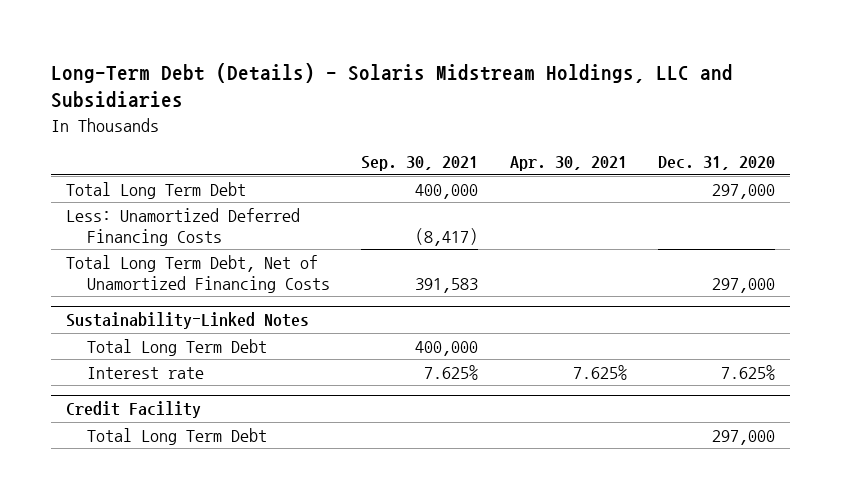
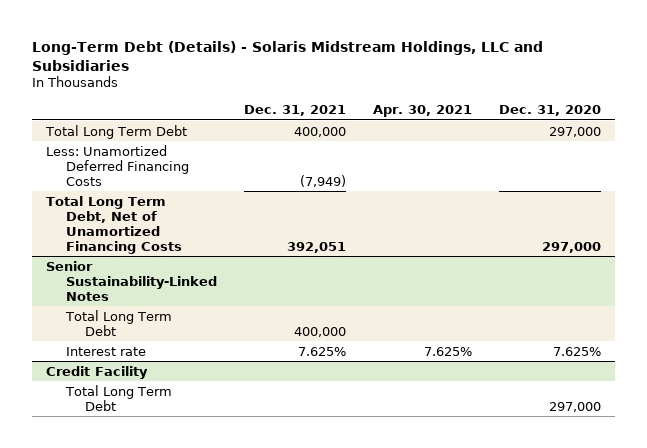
- | Sep. 30, 2021 | Apr. 30, 2021 | Dec. 31, 2020
+ | Dec. 31, 2021 | Apr. 30, 2021 | Dec. 31, 2020
- Sustainability-Linked Notes
+ Senior Sustainability-Linked Notes

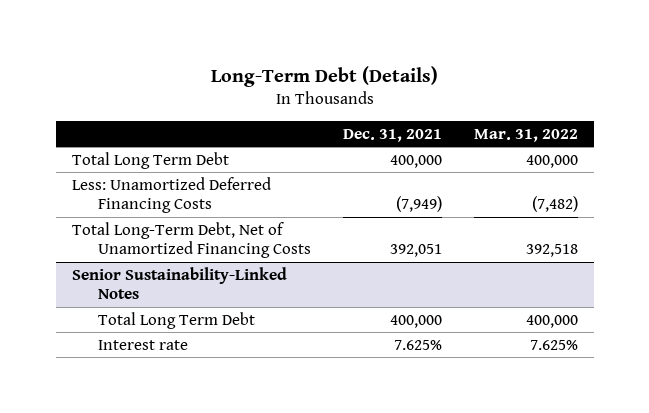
- Long-Term Debt (Details) - Solaris Midstream Holdings, LLC and Subsidiaries
+ Long-Term Debt (Details)
- | Dec. 31, 2021 | Apr. 30, 2021 | Dec. 31, 2020
+ | Dec. 31, 2021 | Mar. 31, 2022
- Total Long Term Debt, Net of Unamortized Financing Costs | 392,051 | | 297,000
+ Total Long-Term Debt, Net of Unamortized Financing Costs | 392,051 | 392,518
- Credit Facility
- Total Long Term Debt | | | 297,000

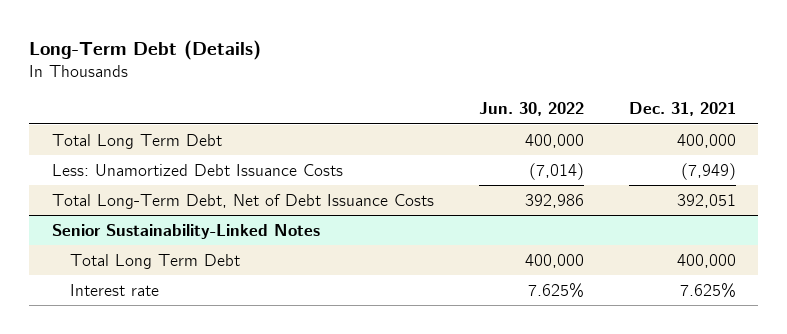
- | Dec. 31, 2021 | Mar. 31, 2022
+ | Jun. 30, 2022 | Dec. 31, 2021
- Less: Unamortized Deferred Financing Costs | (7,949) | (7,482)
- Total Long-Term Debt, Net of Unamortized Financing Costs | 392,051 | 392,518
+ Less: Unamortized Debt Issuance Costs | (7,014) | (7,949)
+ Total Long-Term Debt, Net of Debt Issuance Costs | 392,986 | 392,051

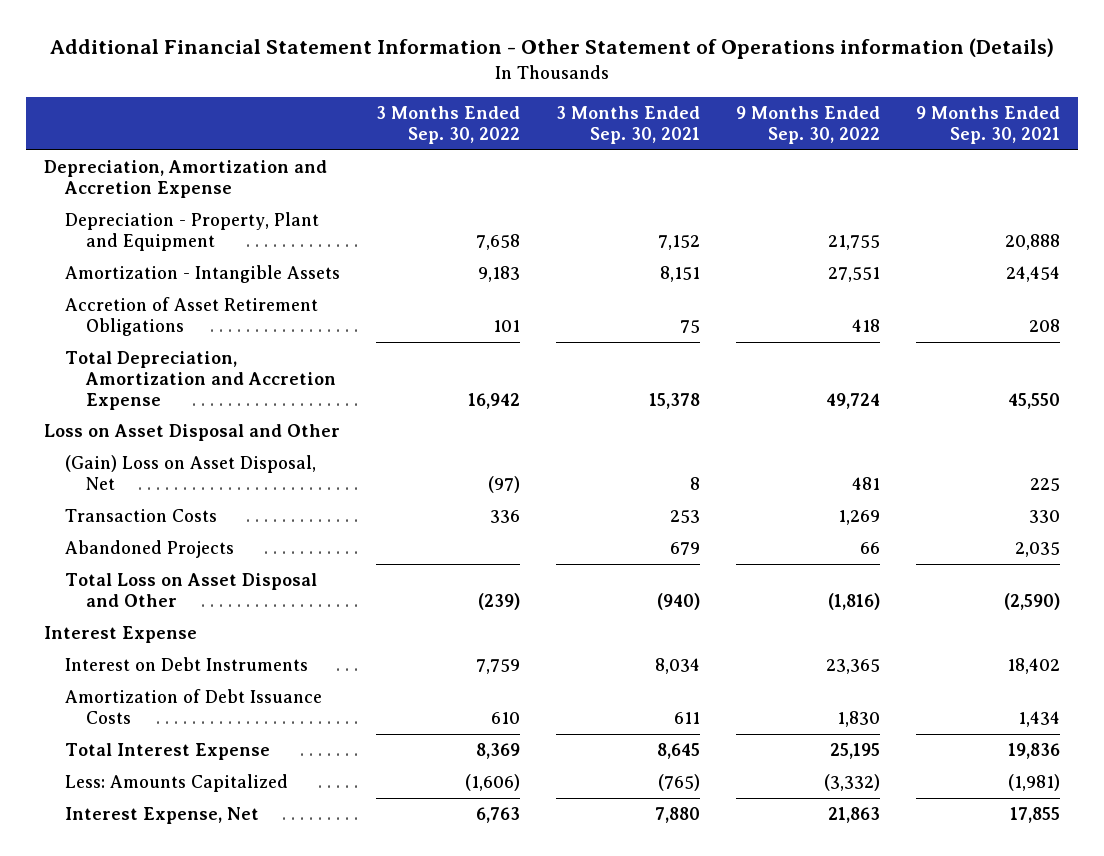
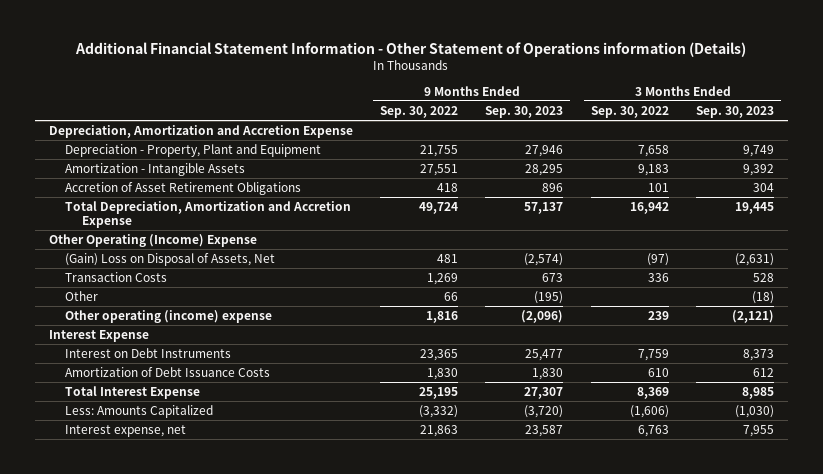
- | 3 Months Ended Sep. 30, 2022 | 3 Months Ended Sep. 30, 2021 | 9 Months Ended Sep. 30, 2022 | 9 Months Ended Sep. 30, 2021
+ | 9 Months Ended Sep. 30, 2022 | 9 Months Ended Sep. 30, 2023 | 3 Months Ended Sep. 30, 2022 | 3 Months Ended Sep. 30, 2023
- Loss on Asset Disposal and Other
- (Gain) Loss on Asset Disposal, Net | (97) | 8 | 481 | 225
+ Other Operating (Income) Expense
+ (Gain) Loss on Disposal of Assets, Net | 481 | (2,574) | (97) | (2,631)
- Abandoned Projects | | 679 | 66 | 2,035
- Total Loss on Asset Disposal and Other | (239) | (940) | (1,816) | (2,590)
+ Other | 66 | (195) | | (18)
+ Other operating (income) expense | 1,816 | (2,096) | 239 | (2,121)
- Interest Expense, Net | 6,763 | 7,880 | 21,863 | 17,855
+ Interest expense, net | 21,863 | 23,587 | 6,763 | 7,955

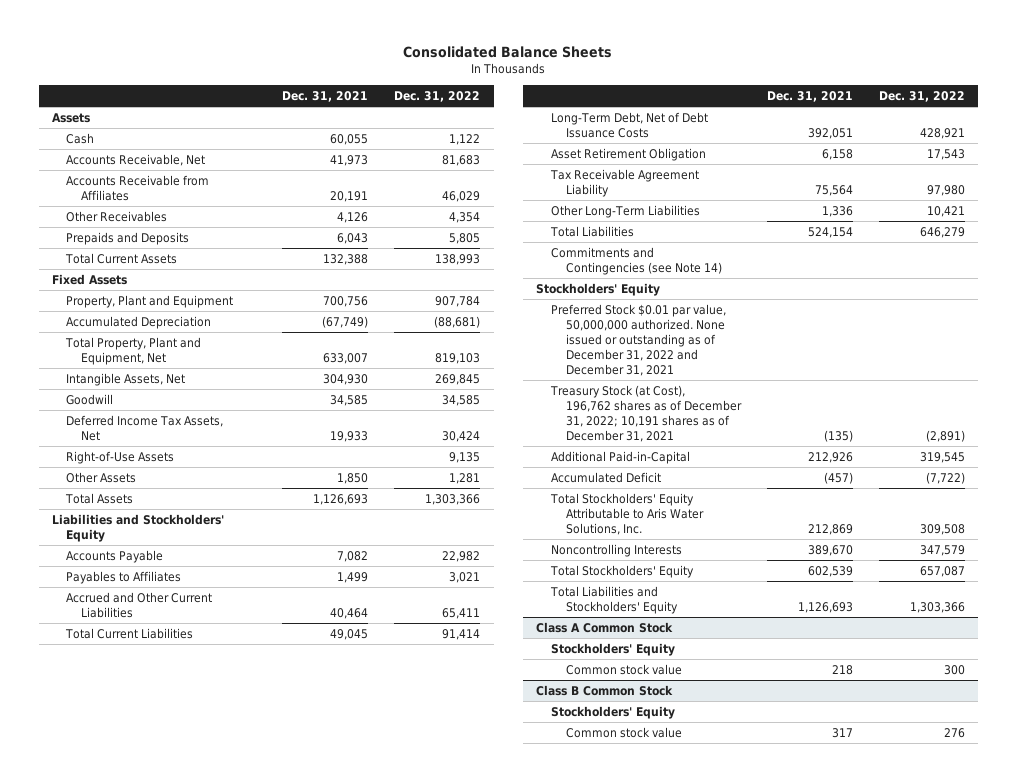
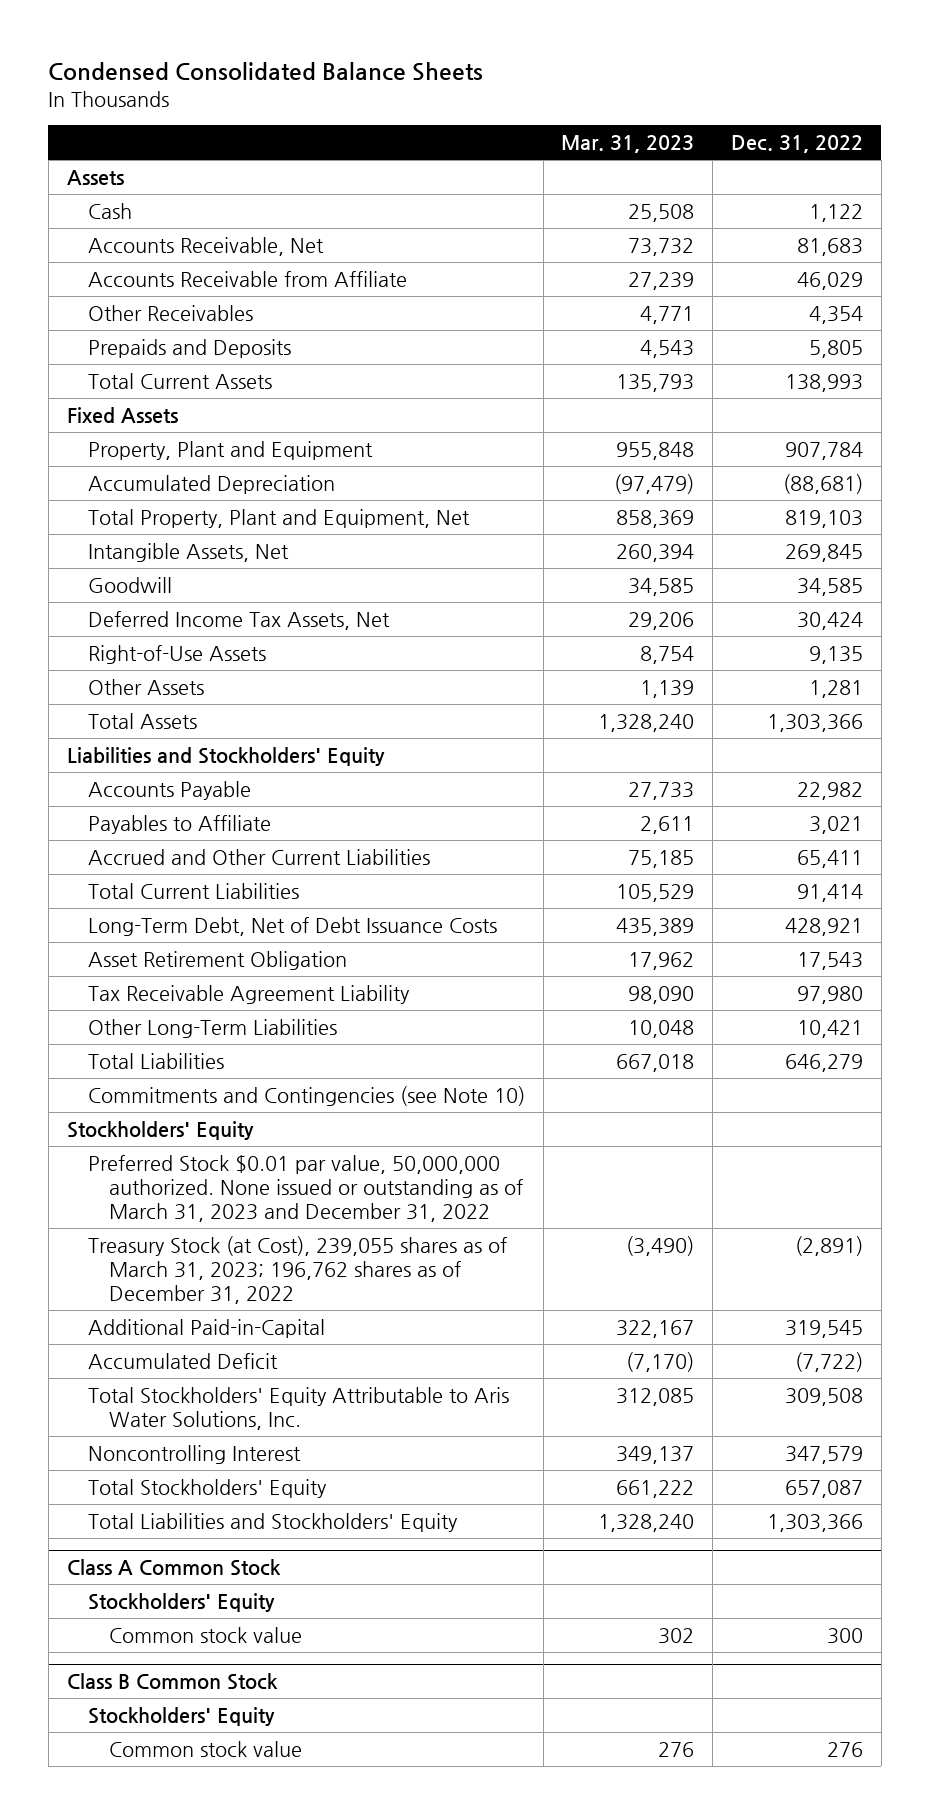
- Consolidated Balance Sheets
+ Condensed Consolidated Balance Sheets
- | Dec. 31, 2021 | Dec. 31, 2022
+ | Mar. 31, 2023 | Dec. 31, 2022
- Accounts Receivable from Affiliates | 20,191 | 46,029
+ Accounts Receivable from Affiliate | 27,239 | 46,029
- Payables to Affiliates | 1,499 | 3,021
+ Payables to Affiliate | 2,611 | 3,021
- Commitments and Contingencies (see Note 14)
+ Commitments and Contingencies (see Note 10)
- Preferred Stock $0.01 par value, 50,000,000 authorized. None issued or outstanding as of December 31, 2022 and December 31, 2021
- Treasury Stock (at Cost), 196,762 shares as of December 31, 2022; 10,191 shares as of December 31, 2021 | (135) | (2,891)
+ Preferred Stock $0.01 par value, 50,000,000 authorized. None issued or outstanding as of March 31, 2023 and December 31, 2022
+ Treasury Stock (at Cost), 239,055 shares as of March 31, 2023; 196,762 shares as of December 31, 2022 | (3,490) | (2,891)
- Noncontrolling Interests | 389,670 | 347,579
+ Noncontrolling Interest | 349,137 | 347,579

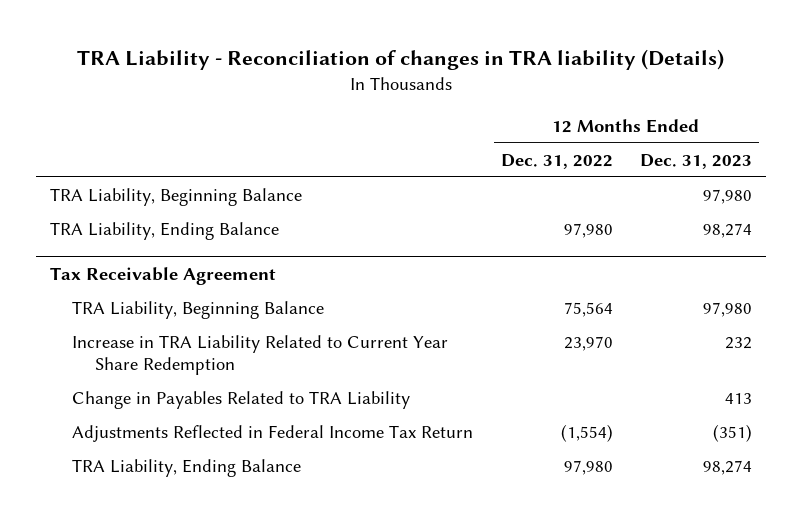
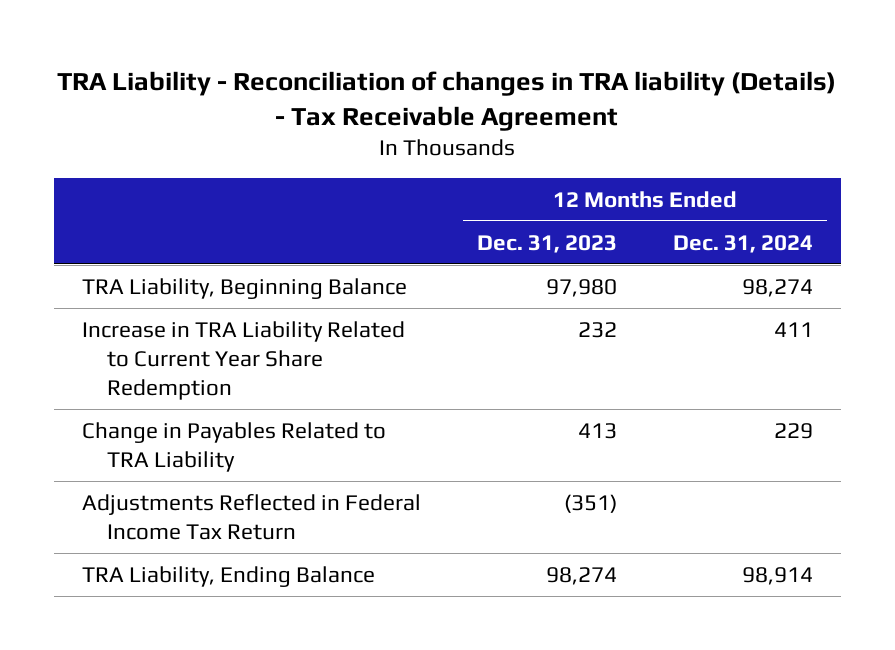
- TRA Liability - Reconciliation of changes in TRA liability (Details)
+ TRA Liability - Reconciliation of changes in TRA liability (Details) - Tax Receivable Agreement
- | 12 Months Ended Dec. 31, 2022 | 12 Months Ended Dec. 31, 2023
+ | 12 Months Ended Dec. 31, 2023 | 12 Months Ended Dec. 31, 2024
- TRA Liability, Ending Balance | 97,980 | 98,274
- Tax Receivable Agreement
- TRA Liability, Beginning Balance | 75,564 | 97,980

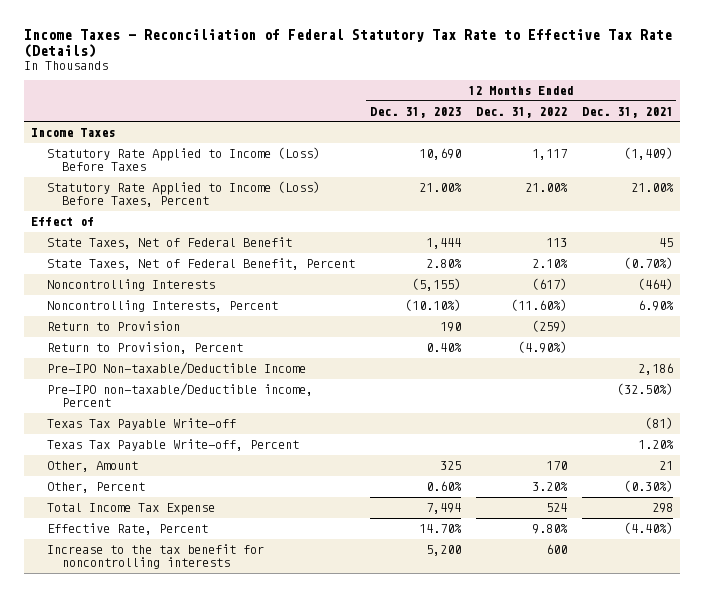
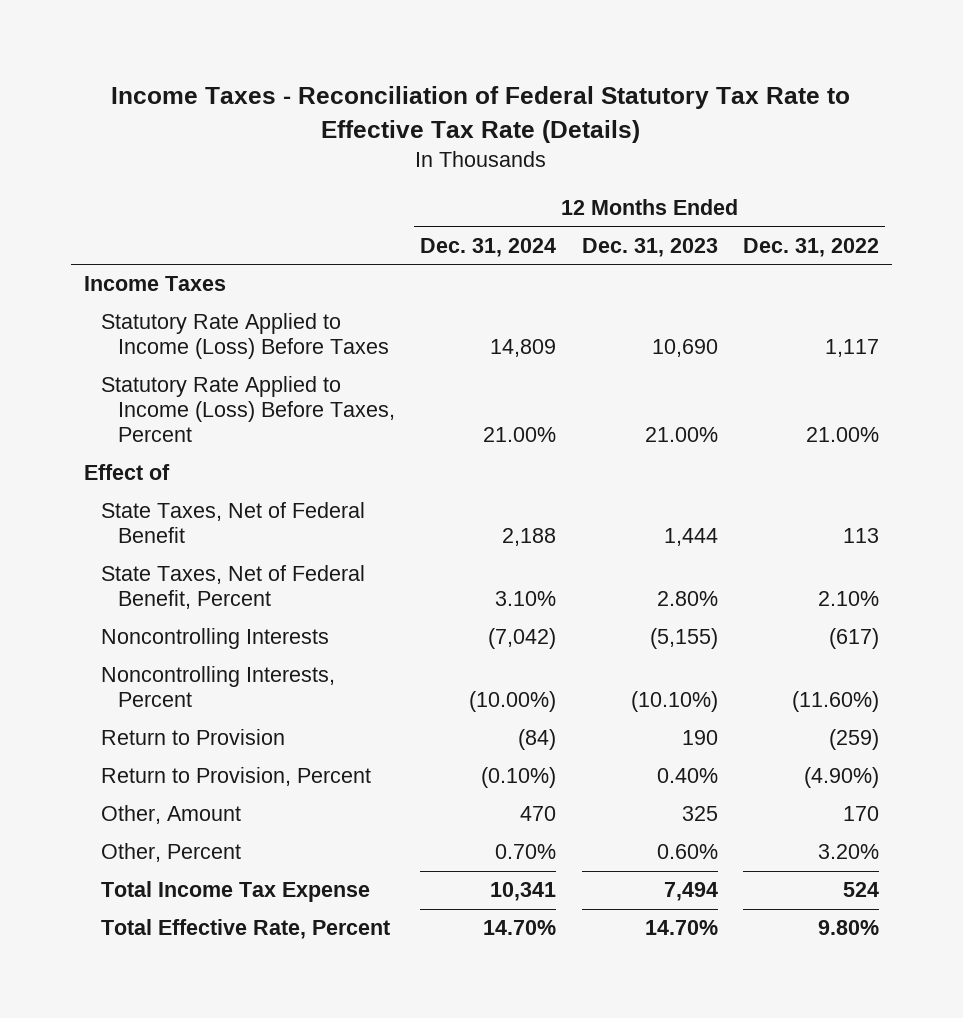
- | 12 Months Ended Dec. 31, 2023 | 12 Months Ended Dec. 31, 2022 | 12 Months Ended Dec. 31, 2021
+ | 12 Months Ended Dec. 31, 2024 | 12 Months Ended Dec. 31, 2023 | 12 Months Ended Dec. 31, 2022
- Pre-IPO Non-taxable/Deductible Income | | | 2,186
- Pre-IPO non-taxable/Deductible income, Percent | | | (32.50%)
- Texas Tax Payable Write-off | | | (81)
- Texas Tax Payable Write-off, Percent | | | 1.20%
- Effective Rate, Percent | 14.70% | 9.80% | (4.40%)
- Increase to the tax benefit for noncontrolling interests | 5,200 | 600 |
+ Total Effective Rate, Percent | 14.70% | 14.70% | 9.80%

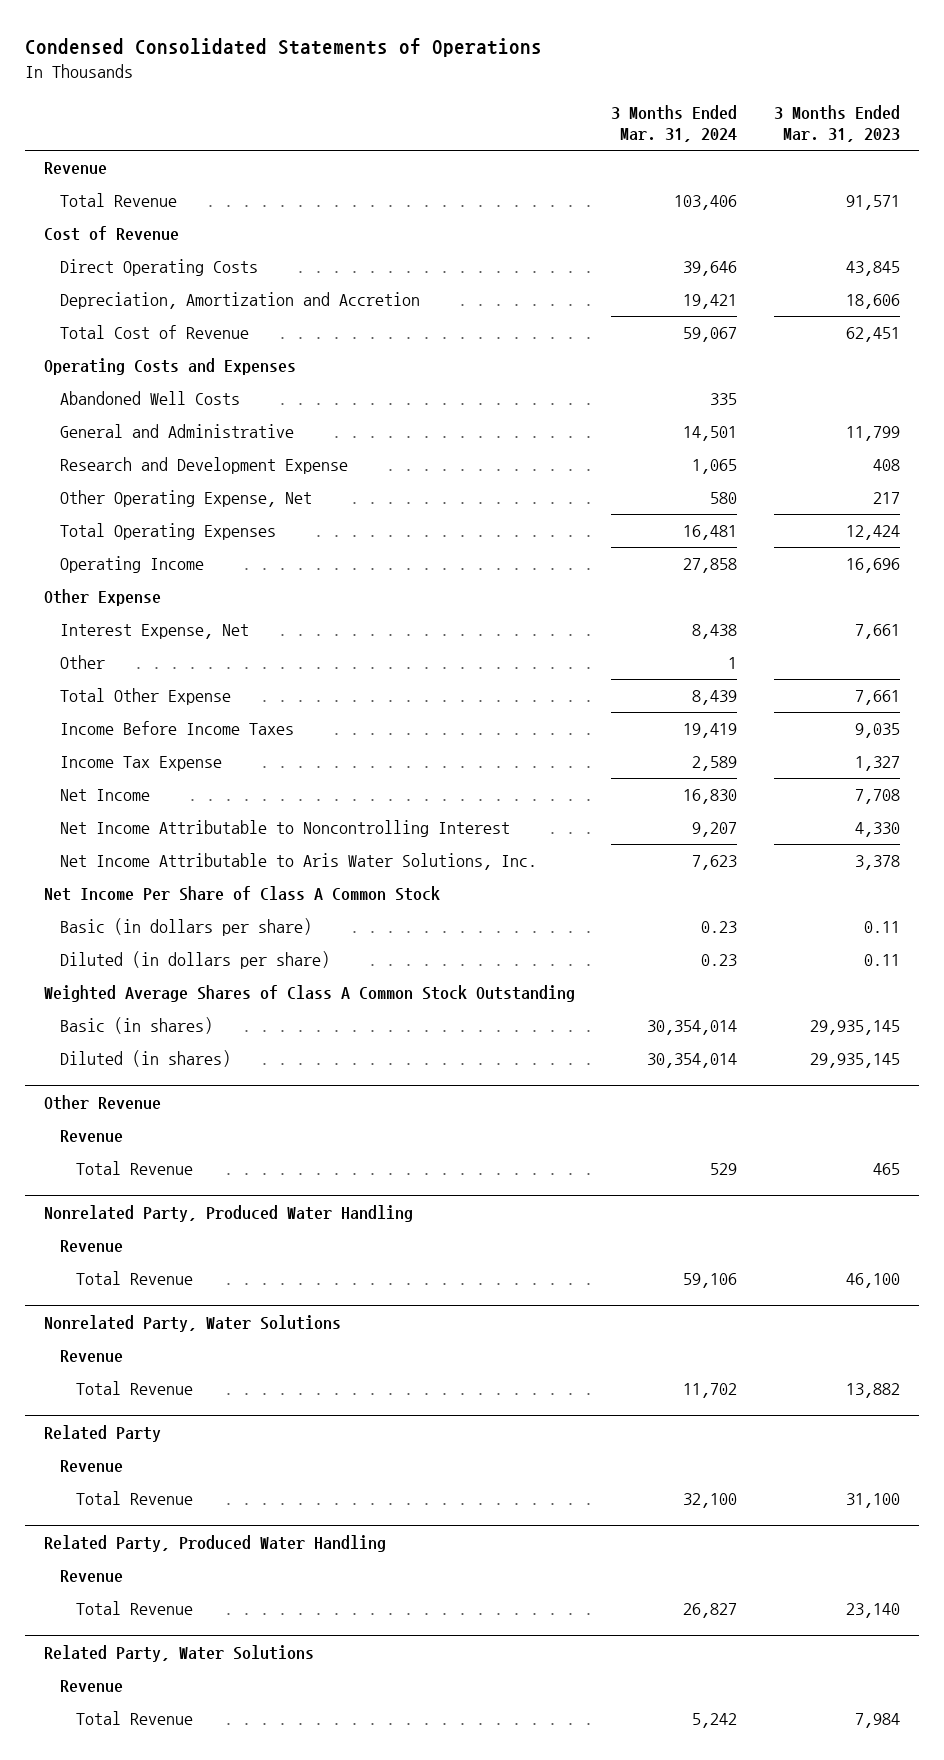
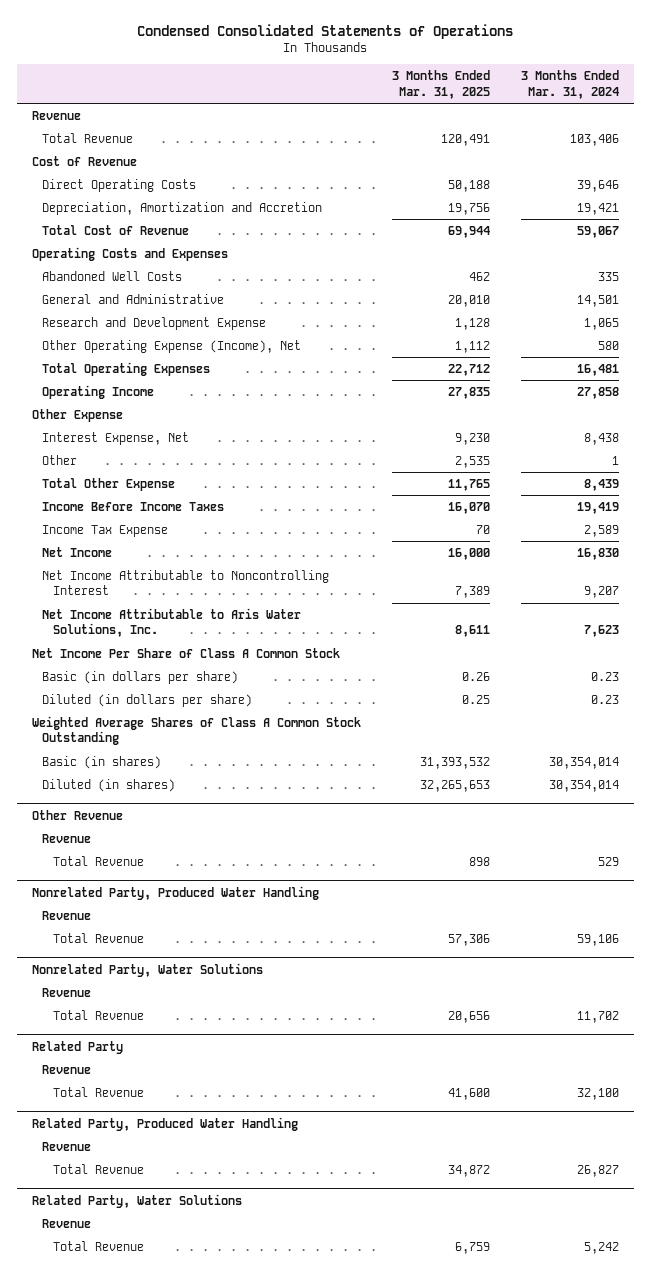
- | 3 Months Ended Mar. 31, 2024 | 3 Months Ended Mar. 31, 2023
+ | 3 Months Ended Mar. 31, 2025 | 3 Months Ended Mar. 31, 2024
- Other Operating Expense, Net | 580 | 217
+ Other Operating Expense (Income), Net | 1,112 | 580

